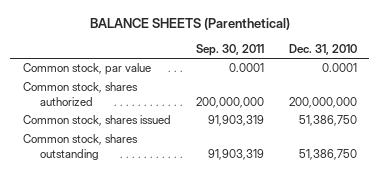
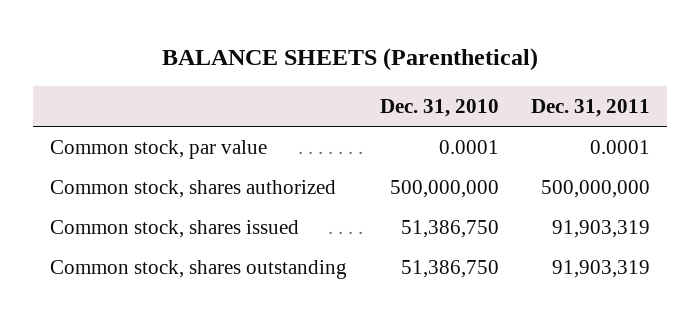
- | Sep. 30, 2011 | Dec. 31, 2010
+ | Dec. 31, 2010 | Dec. 31, 2011
- Common stock, shares authorized | 200,000,000 | 200,000,000
+ Common stock, shares authorized | 500,000,000 | 500,000,000

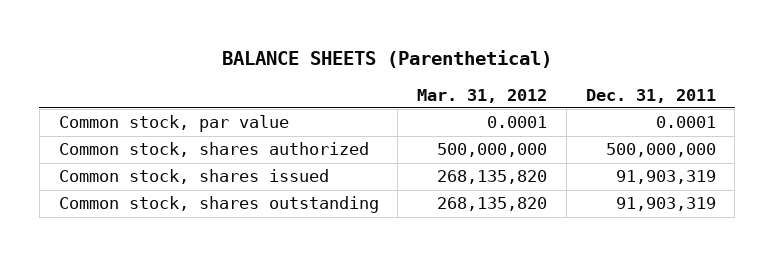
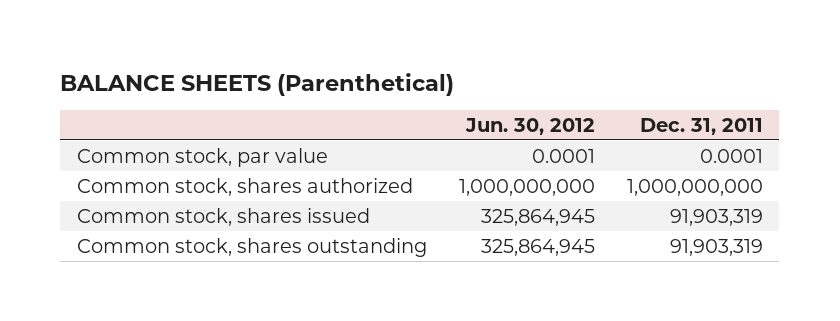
- | Mar. 31, 2012 | Dec. 31, 2011
+ | Jun. 30, 2012 | Dec. 31, 2011
- Common stock, shares authorized | 500,000,000 | 500,000,000
+ Common stock, shares authorized | 1,000,000,000 | 1,000,000,000

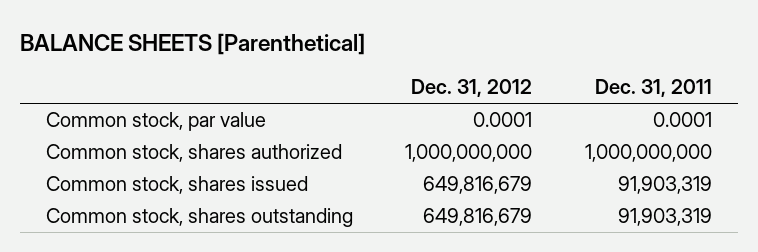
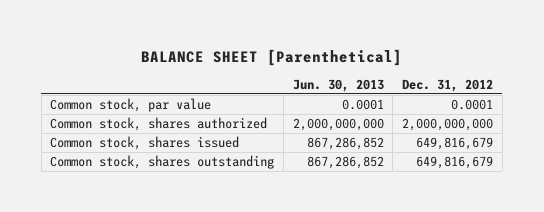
- BALANCE SHEETS [Parenthetical]
+ BALANCE SHEET [Parenthetical]
- | Dec. 31, 2012 | Dec. 31, 2011
+ | Jun. 30, 2013 | Dec. 31, 2012
- Common stock, shares authorized | 1,000,000,000 | 1,000,000,000
+ Common stock, shares authorized | 2,000,000,000 | 2,000,000,000

